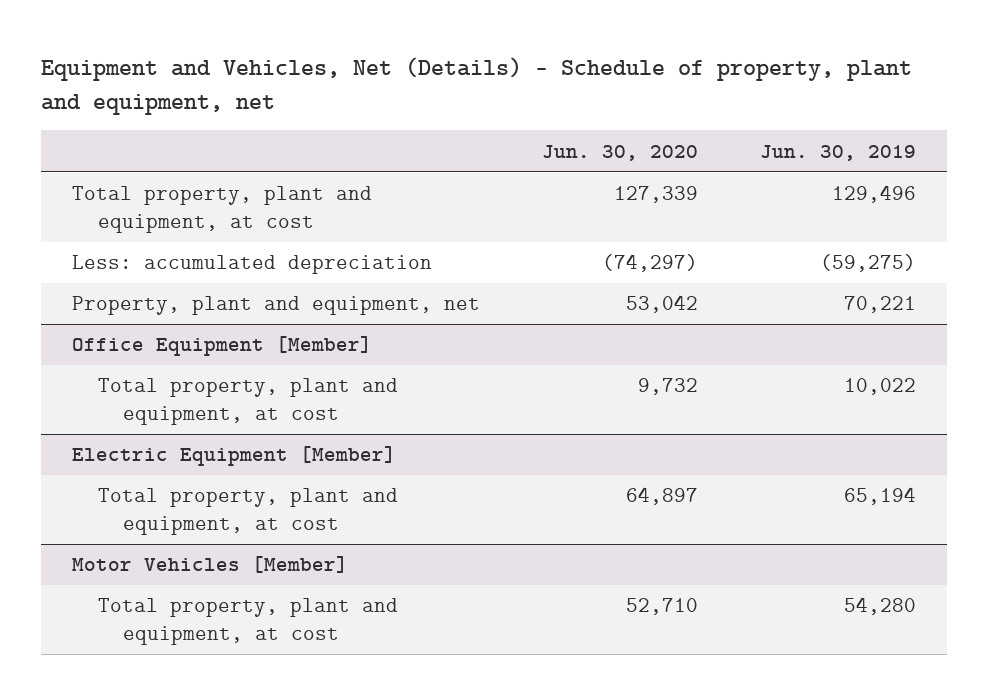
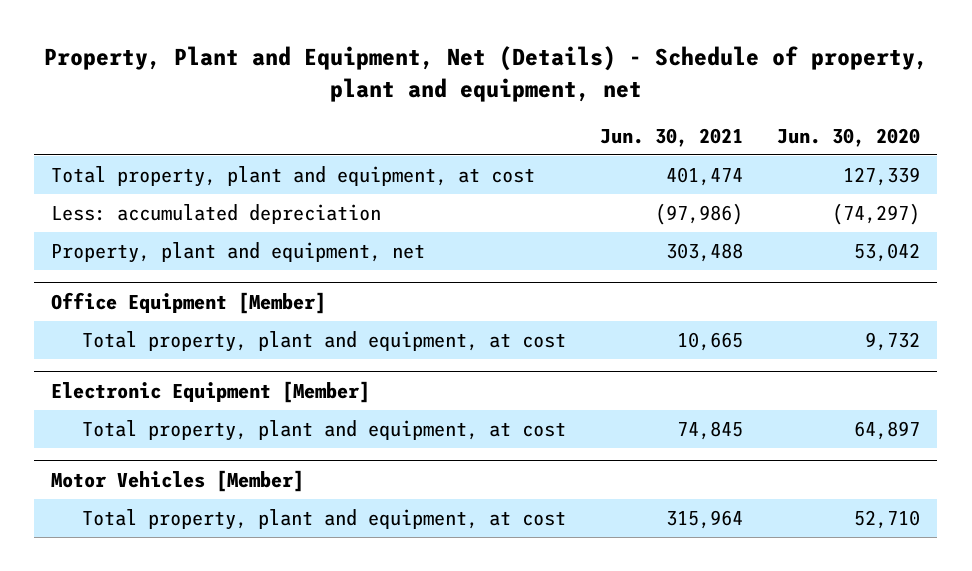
- Equipment and Vehicles, Net (Details) - Schedule of property, plant and equipment, net
+ Property, Plant and Equipment, Net (Details) - Schedule of property, plant and equipment, net
- | Jun. 30, 2020 | Jun. 30, 2019
+ | Jun. 30, 2021 | Jun. 30, 2020
- Electric Equipment [Member]
+ Electronic Equipment [Member]

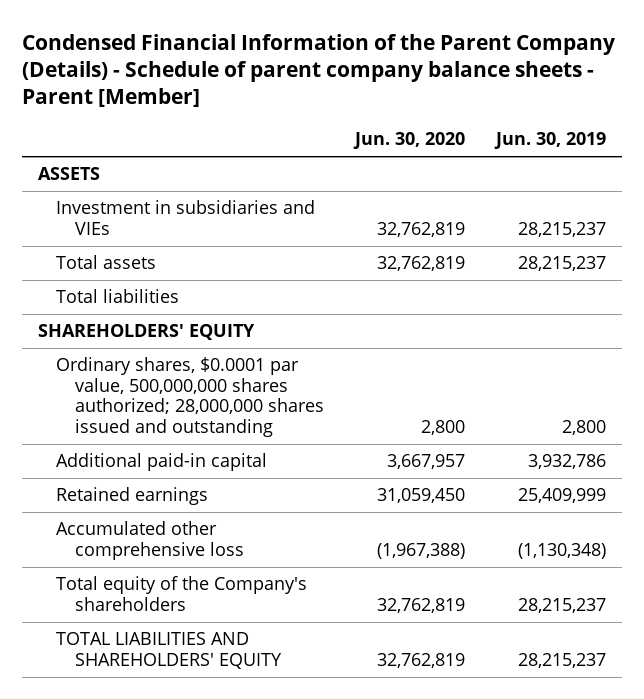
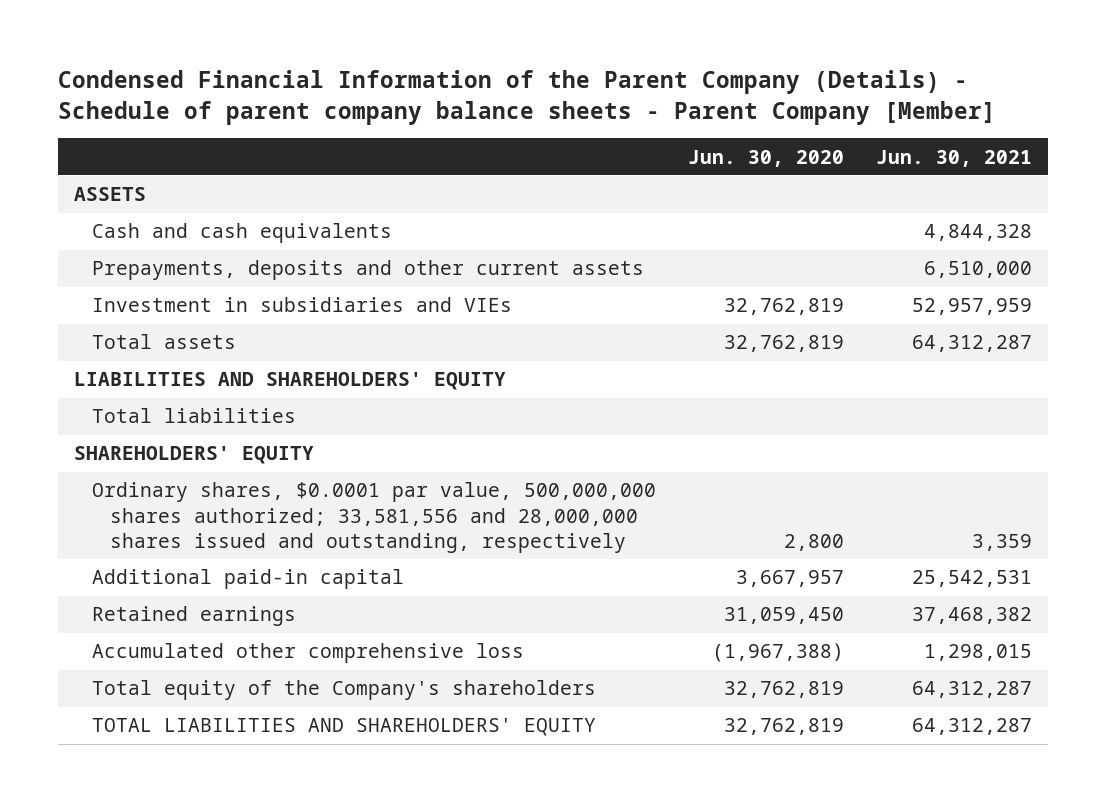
- Condensed Financial Information of the Parent Company (Details) - Schedule of parent company balance sheets - Parent [Member]
+ Condensed Financial Information of the Parent Company (Details) - Schedule of parent company balance sheets - Parent Company [Member]
- | Jun. 30, 2020 | Jun. 30, 2019
+ | Jun. 30, 2020 | Jun. 30, 2021
+ Cash and cash equivalents | | 4,844,328
+ Prepayments, deposits and other current assets | | 6,510,000
+ LIABILITIES AND SHAREHOLDERS' EQUITY
- Ordinary shares, $0.0001 par value, 500,000,000 shares authorized; 28,000,000 shares issued and outstanding | 2,800 | 2,800
+ Ordinary shares, $0.0001 par value, 500,000,000 shares authorized; 33,581,556 and 28,000,000 shares issued and outstanding, respectively | 2,800 | 3,359

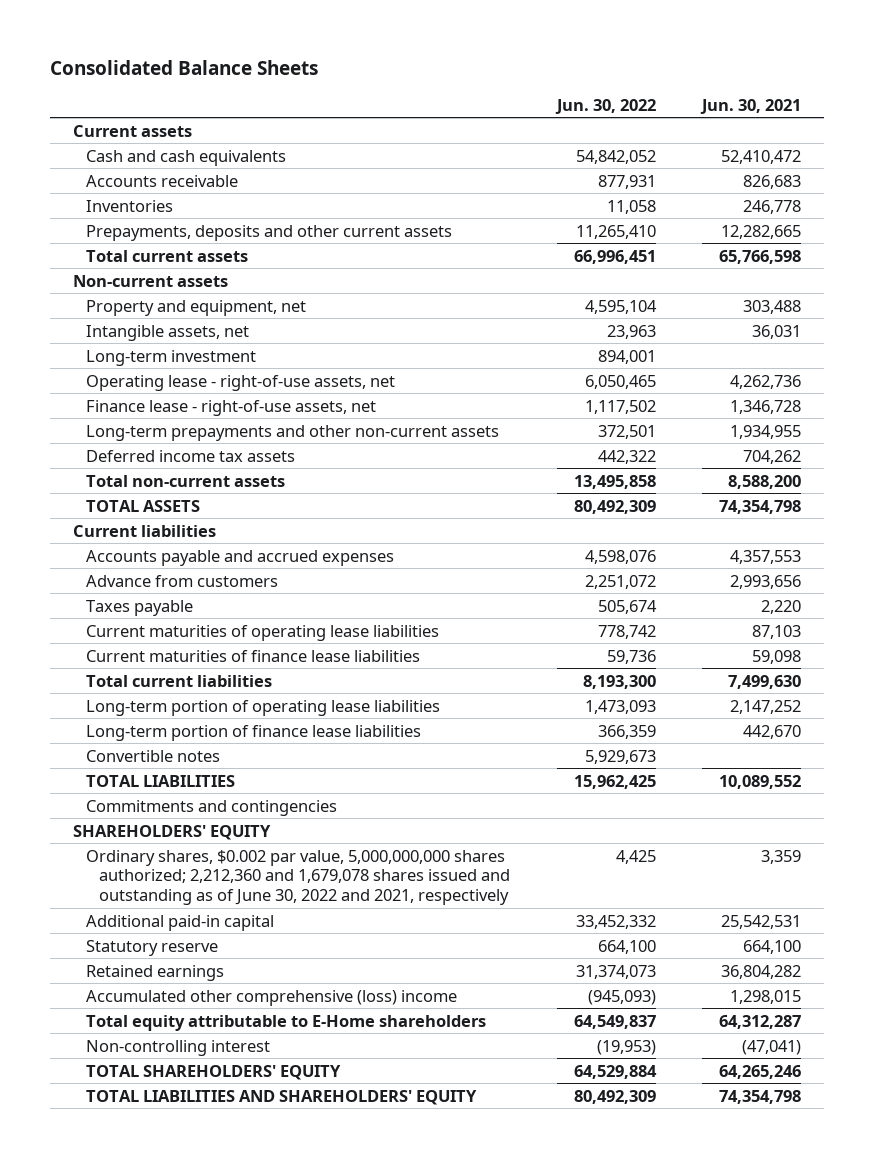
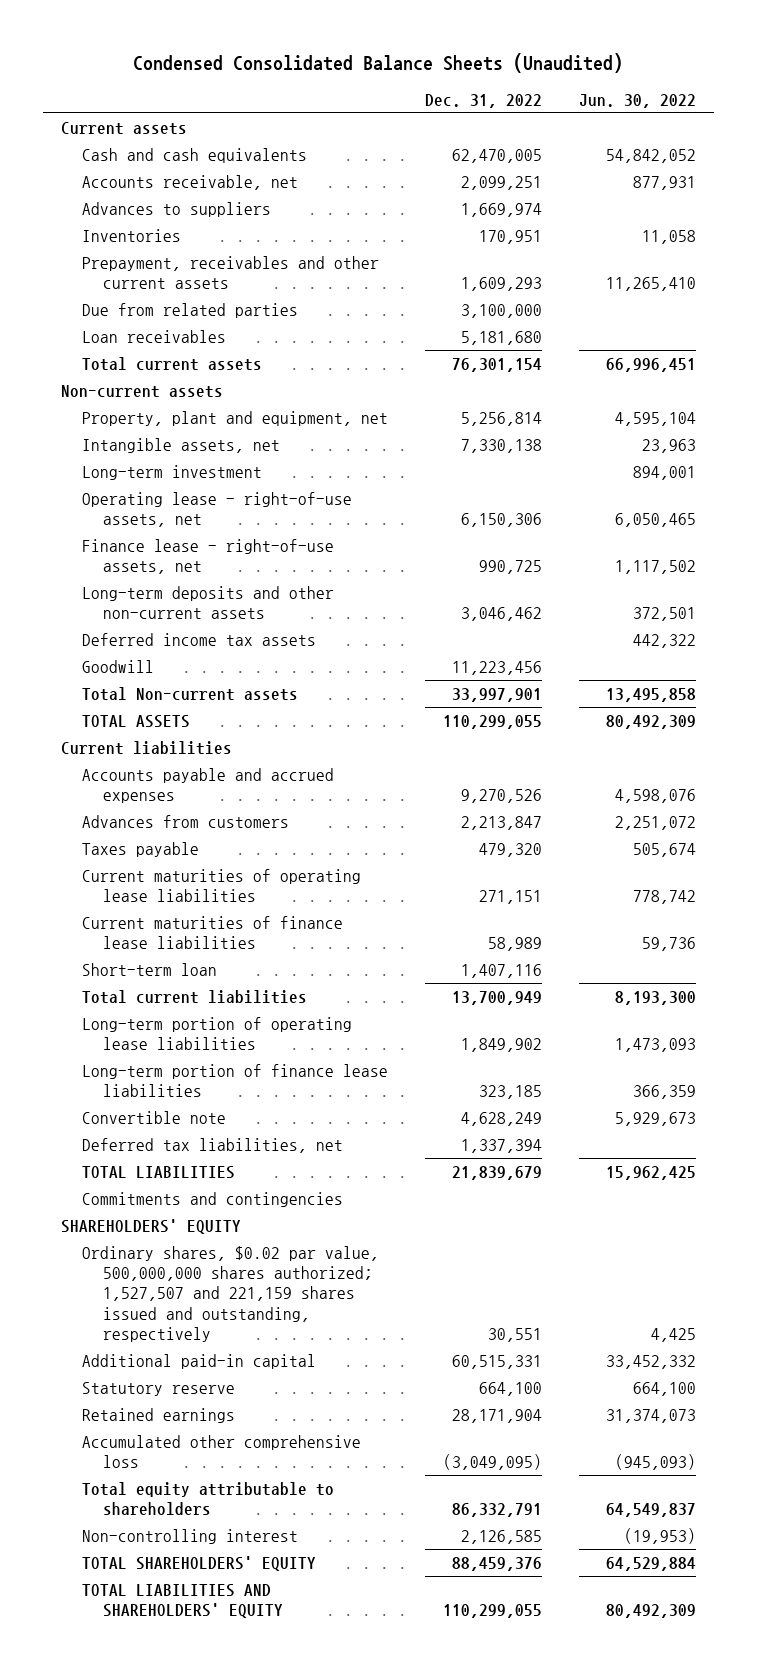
- Consolidated Balance Sheets
+ Condensed Consolidated Balance Sheets (Unaudited)
- | Jun. 30, 2022 | Jun. 30, 2021
+ | Dec. 31, 2022 | Jun. 30, 2022
- Accounts receivable | 877,931 | 826,683
+ Accounts receivable, net | 2,099,251 | 877,931
+ Advances to suppliers | 1,669,974 |
- Prepayments, deposits and other current assets | 11,265,410 | 12,282,665
+ Prepayment, receivables and other current assets | 1,609,293 | 11,265,410
+ Due from related parties | 3,100,000 |
+ Loan receivables | 5,181,680 |
- Property and equipment, net | 4,595,104 | 303,488
+ Property, plant and equipment, net | 5,256,814 | 4,595,104
- Long-term prepayments and other non-current assets | 372,501 | 1,934,955
+ Long-term deposits and other non-current assets | 3,046,462 | 372,501
- Total non-current assets | 13,495,858 | 8,588,200
+ Goodwill | 11,223,456 |
+ Total Non-current assets | 33,997,901 | 13,495,858
- Advance from customers | 2,251,072 | 2,993,656
+ Advances from customers | 2,213,847 | 2,251,072
+ Short-term loan | 1,407,116 |
- Convertible notes | 5,929,673 |
+ Convertible note | 4,628,249 | 5,929,673
+ Deferred tax liabilities, net | 1,337,394 |
- Ordinary shares, $0.002 par value, 5,000,000,000 shares authorized; 2,212,360 and 1,679,078 shares issued and outstanding as of June 30, 2022 and 2021, respectively | 4,425 | 3,359
+ Ordinary shares, $0.02 par value, 500,000,000 shares authorized; 1,527,507 and 221,159 shares issued and outstanding, respectively | 30,551 | 4,425
- Accumulated other comprehensive (loss) income | (945,093) | 1,298,015
- Total equity attributable to E-Home shareholders | 64,549,837 | 64,312,287
+ Accumulated other comprehensive loss | (3,049,095) | (945,093)
+ Total equity attributable to shareholders | 86,332,791 | 64,549,837

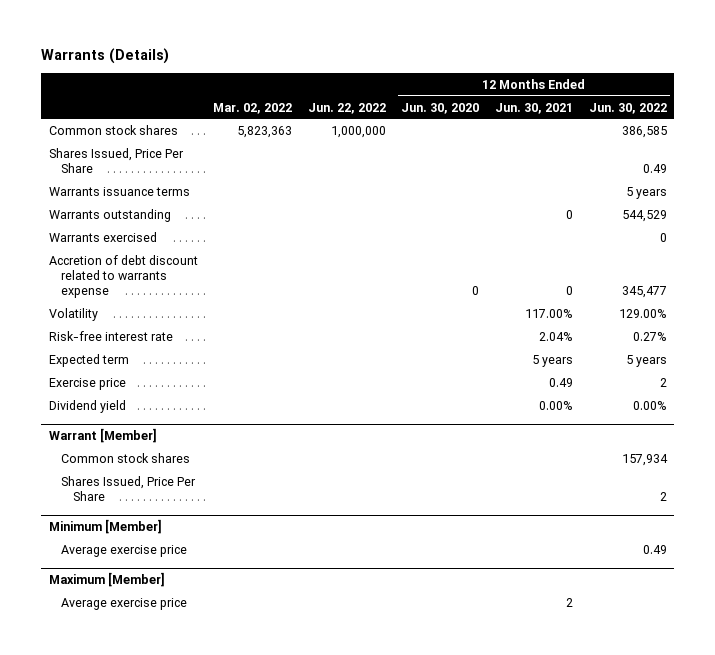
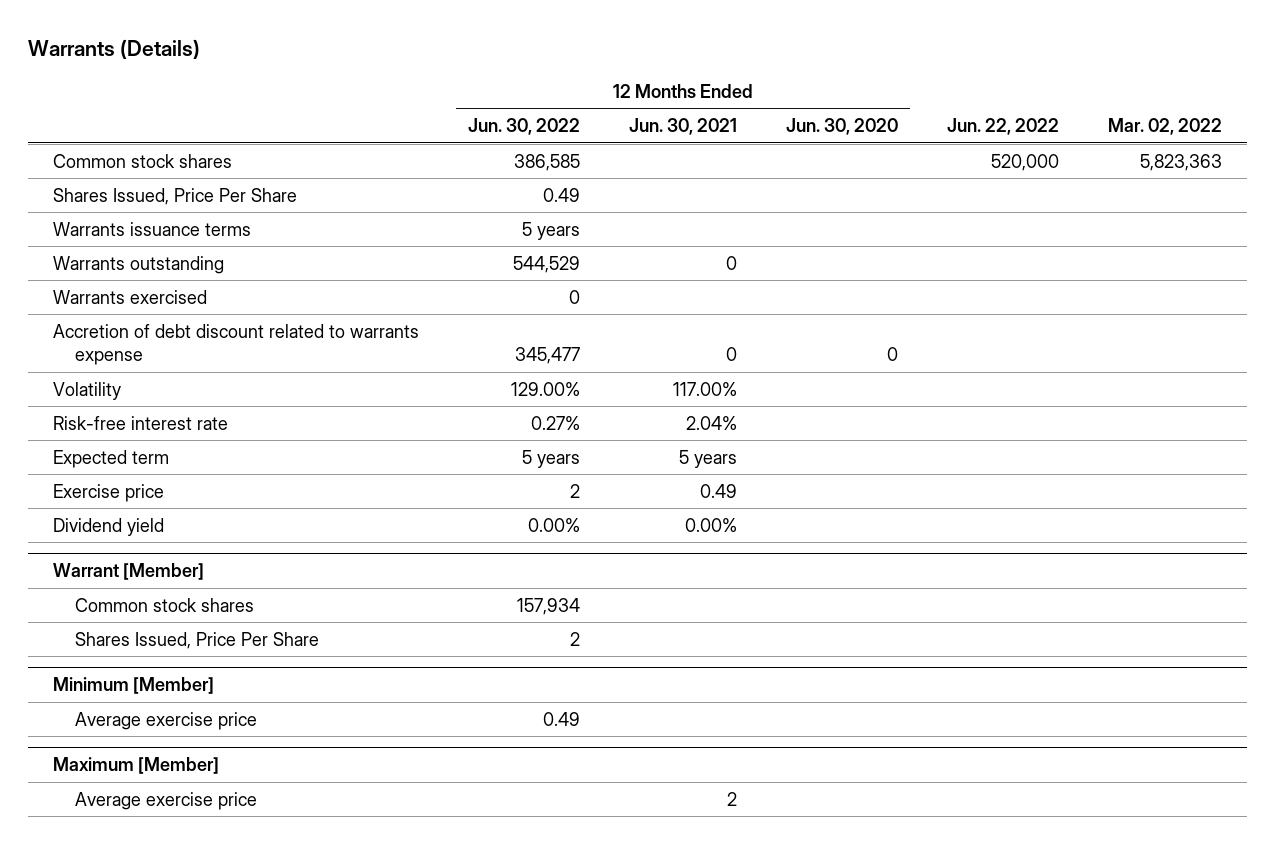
- | Mar. 02, 2022 | Jun. 22, 2022 | 12 Months Ended Jun. 30, 2020 | 12 Months Ended Jun. 30, 2021 | 12 Months Ended Jun. 30, 2022
+ | 12 Months Ended Jun. 30, 2022 | 12 Months Ended Jun. 30, 2021 | 12 Months Ended Jun. 30, 2020 | Jun. 22, 2022 | Mar. 02, 2022
- Common stock shares | 5,823,363 | 1,000,000 | | | 386,585
+ Common stock shares | 386,585 | | | 520,000 | 5,823,363

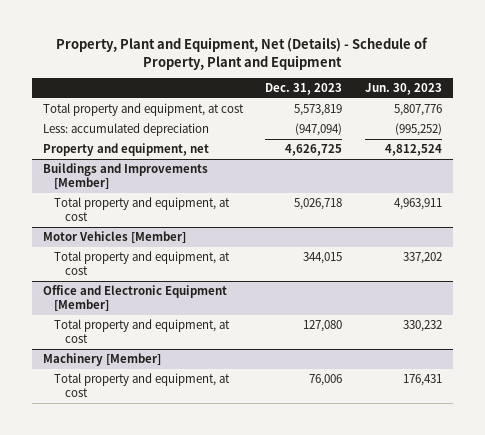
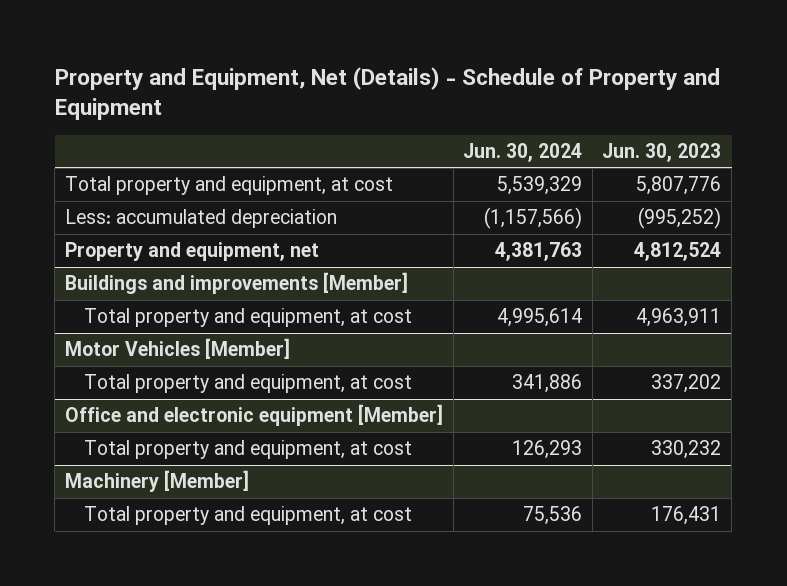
- Property, Plant and Equipment, Net (Details) - Schedule of Property, Plant and Equipment
+ Property and Equipment, Net (Details) - Schedule of Property and Equipment
- | Dec. 31, 2023 | Jun. 30, 2023
+ | Jun. 30, 2024 | Jun. 30, 2023
- Buildings and Improvements [Member]
+ Buildings and improvements [Member]
- Office and Electronic Equipment [Member]
+ Office and electronic equipment [Member]

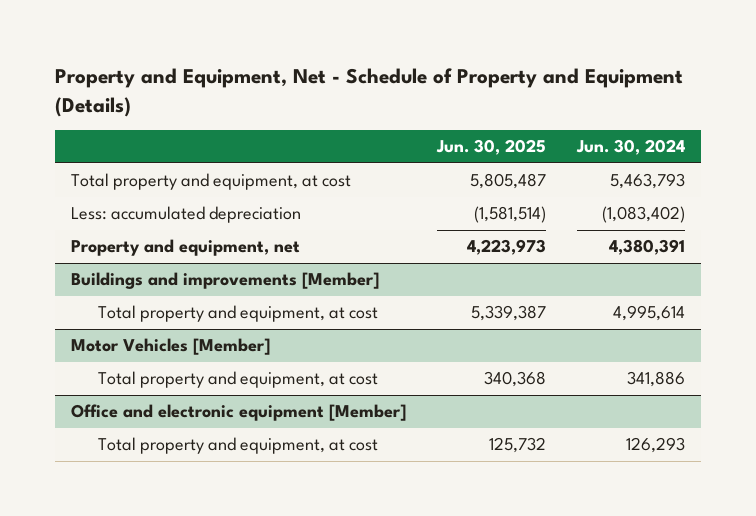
- Property and Equipment, Net (Details) - Schedule of Property and Equipment
+ Property and Equipment, Net - Schedule of Property and Equipment (Details)
- | Jun. 30, 2024 | Jun. 30, 2023
+ | Jun. 30, 2025 | Jun. 30, 2024
- Total property and equipment, at cost | 5,539,329 | 5,807,776
- Less: accumulated depreciation | (1,157,566) | (995,252)
- Property and equipment, net | 4,381,763 | 4,812,524
+ Total property and equipment, at cost | 5,805,487 | 5,463,793
+ Less: accumulated depreciation | (1,581,514) | (1,083,402)
+ Property and equipment, net | 4,223,973 | 4,380,391
- Machinery [Member]
- Total property and equipment, at cost | 75,536 | 176,431

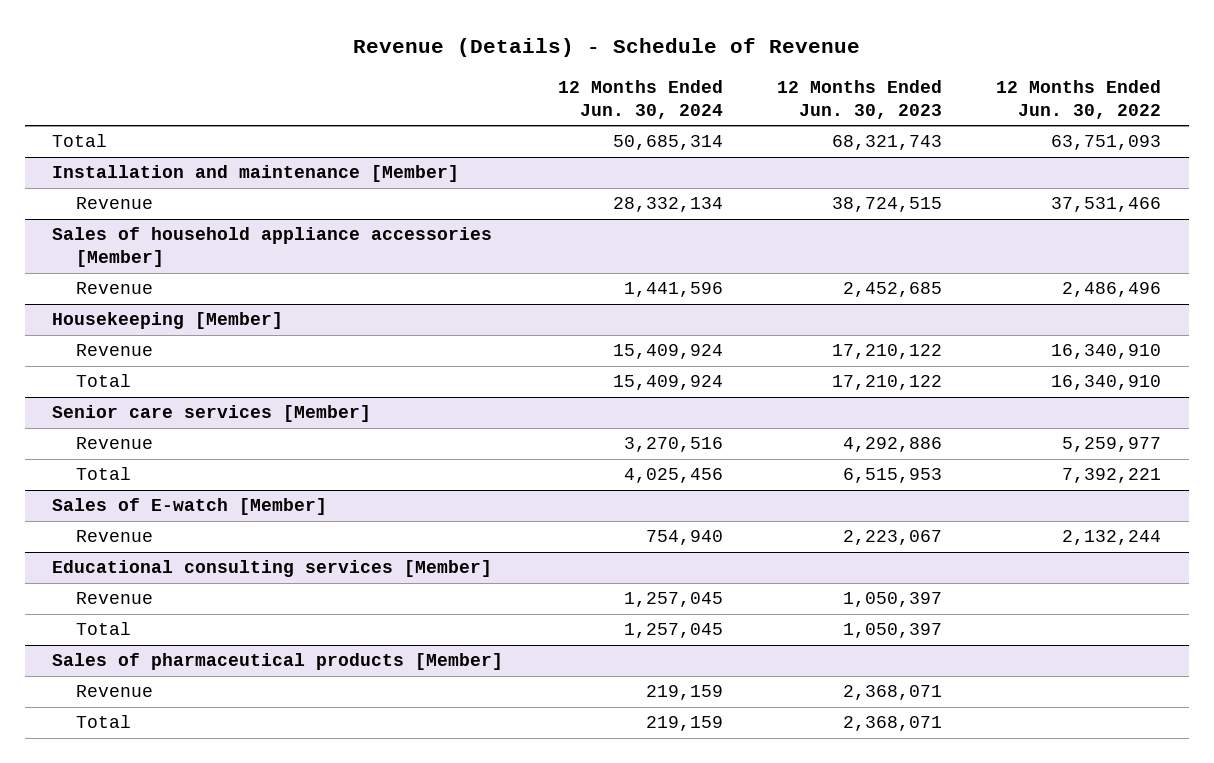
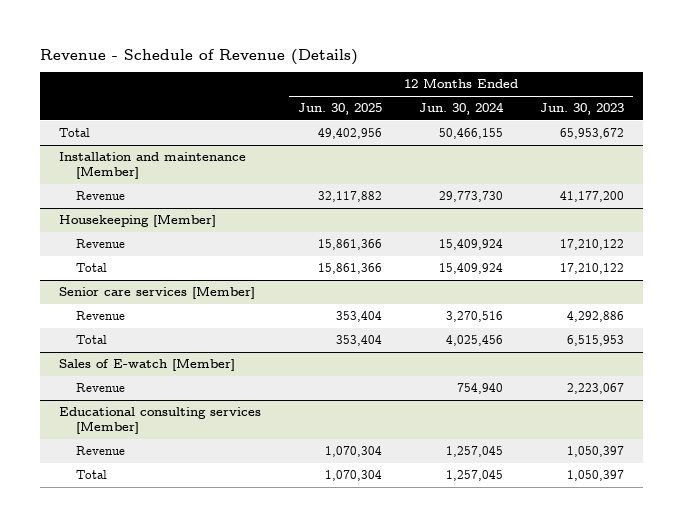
- Revenue (Details) - Schedule of Revenue
+ Revenue - Schedule of Revenue (Details)
- | 12 Months Ended Jun. 30, 2024 | 12 Months Ended Jun. 30, 2023 | 12 Months Ended Jun. 30, 2022
+ | 12 Months Ended Jun. 30, 2025 | 12 Months Ended Jun. 30, 2024 | 12 Months Ended Jun. 30, 2023
- Total | 50,685,314 | 68,321,743 | 63,751,093
+ Total | 49,402,956 | 50,466,155 | 65,953,672
@ Installation and maintenance [Member]
- Revenue | 28,332,134 | 38,724,515 | 37,531,466
- Sales of household appliance accessories [Member]
- Revenue | 1,441,596 | 2,452,685 | 2,486,496
@ Installation and maintenance [Member]
+ Revenue | 32,117,882 | 29,773,730 | 41,177,200
- Sales of pharmaceutical products [Member]
- Revenue | 219,159 | 2,368,071 |
- Total | 219,159 | 2,368,071 |

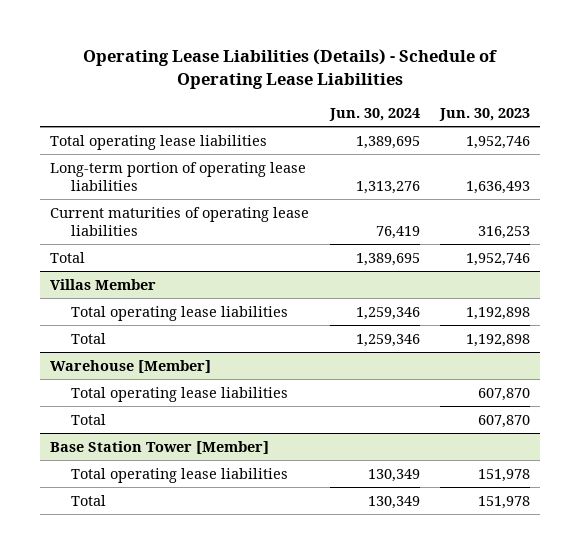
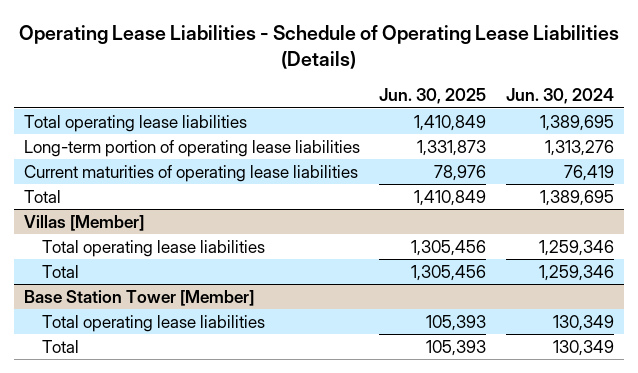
- Operating Lease Liabilities (Details) - Schedule of Operating Lease Liabilities
+ Operating Lease Liabilities - Schedule of Operating Lease Liabilities (Details)
- | Jun. 30, 2024 | Jun. 30, 2023
+ | Jun. 30, 2025 | Jun. 30, 2024
- Villas Member
+ Villas [Member]
- Warehouse [Member]
- Total operating lease liabilities | | 607,870
- Total | | 607,870

